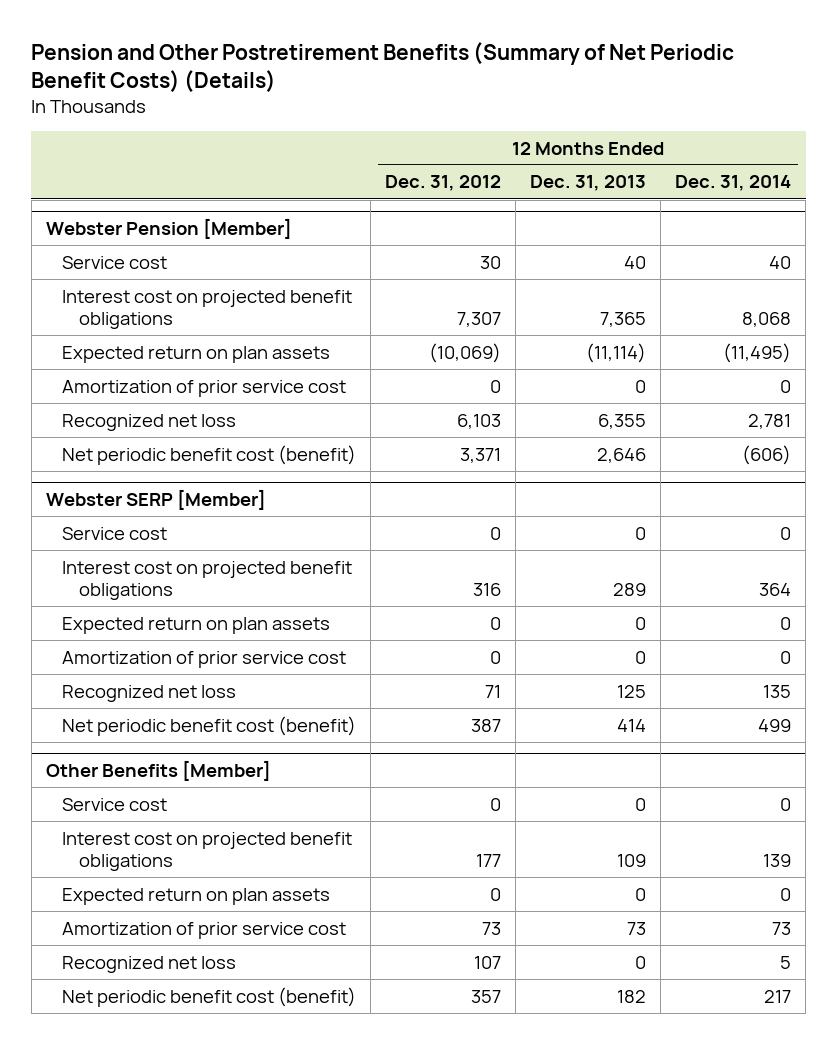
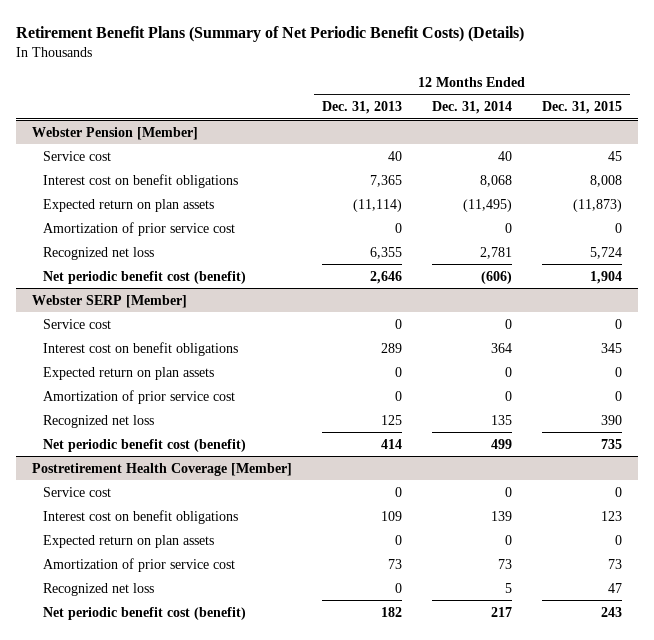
- Pension and Other Postretirement Benefits (Summary of Net Periodic Benefit Costs) (Details)
+ Retirement Benefit Plans (Summary of Net Periodic Benefit Costs) (Details)
- | 12 Months Ended Dec. 31, 2012 | 12 Months Ended Dec. 31, 2013 | 12 Months Ended Dec. 31, 2014
+ | 12 Months Ended Dec. 31, 2013 | 12 Months Ended Dec. 31, 2014 | 12 Months Ended Dec. 31, 2015
@ Webster Pension [Member]
- Interest cost on projected benefit obligations | 7,307 | 7,365 | 8,068
+ Interest cost on benefit obligations | 7,365 | 8,068 | 8,008
@ Webster SERP [Member]
- Interest cost on projected benefit obligations | 316 | 289 | 364
+ Interest cost on benefit obligations | 289 | 364 | 345
- Other Benefits [Member]
+ Postretirement Health Coverage [Member]
- Interest cost on projected benefit obligations | 177 | 109 | 139
+ Interest cost on benefit obligations | 109 | 139 | 123

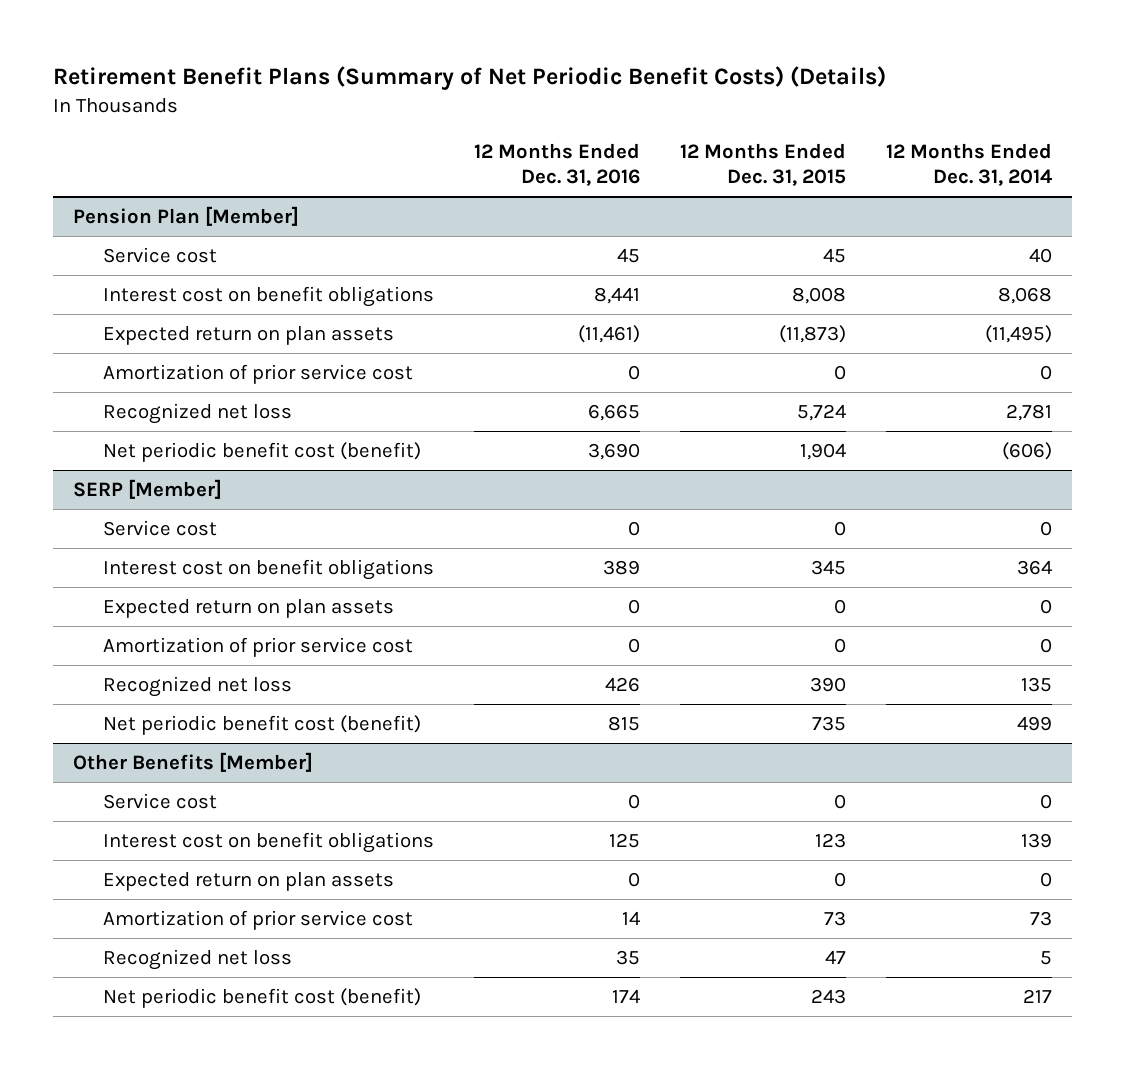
- | 12 Months Ended Dec. 31, 2013 | 12 Months Ended Dec. 31, 2014 | 12 Months Ended Dec. 31, 2015
+ | 12 Months Ended Dec. 31, 2016 | 12 Months Ended Dec. 31, 2015 | 12 Months Ended Dec. 31, 2014
- Webster Pension [Member]
+ Pension Plan [Member]
- Webster SERP [Member]
+ SERP [Member]
- Postretirement Health Coverage [Member]
+ Other Benefits [Member]

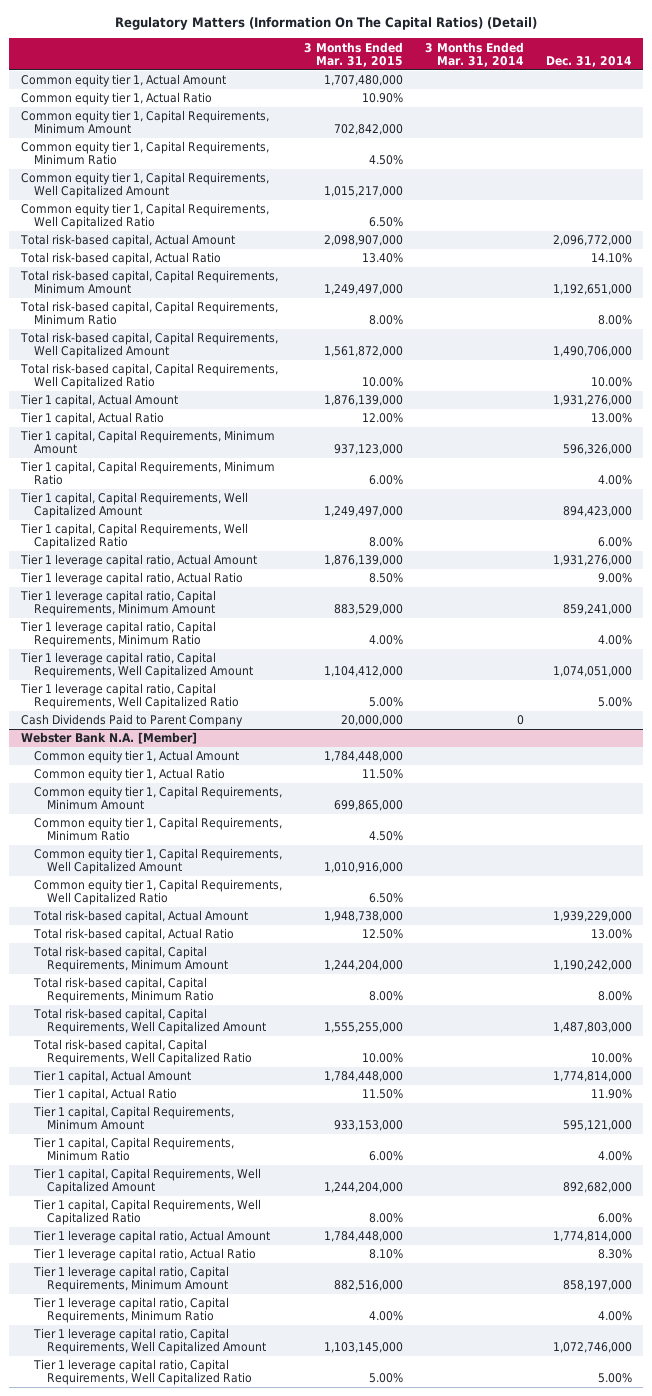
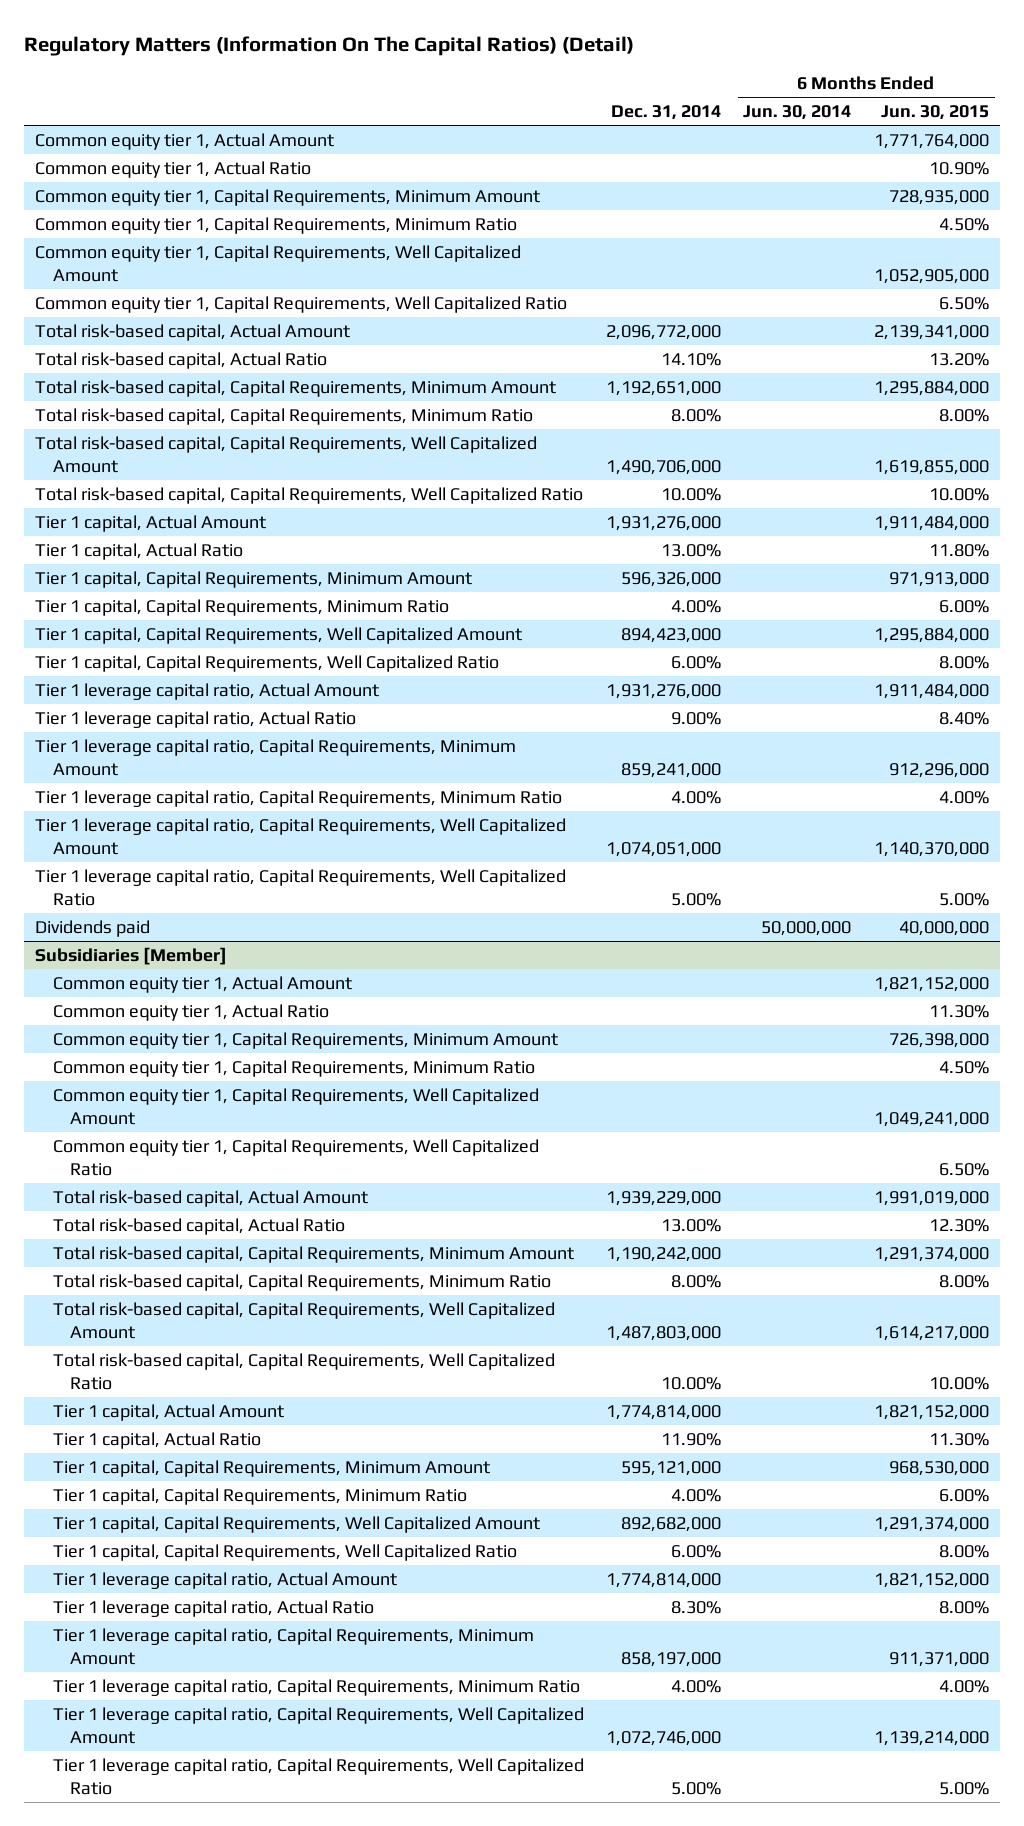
- | 3 Months Ended Mar. 31, 2015 | 3 Months Ended Mar. 31, 2014 | Dec. 31, 2014
+ | Dec. 31, 2014 | 6 Months Ended Jun. 30, 2014 | 6 Months Ended Jun. 30, 2015
- Cash Dividends Paid to Parent Company | 20,000,000 | 0 |
- Webster Bank N.A. [Member]
+ Dividends paid | | 50,000,000 | 40,000,000
+ Subsidiaries [Member]

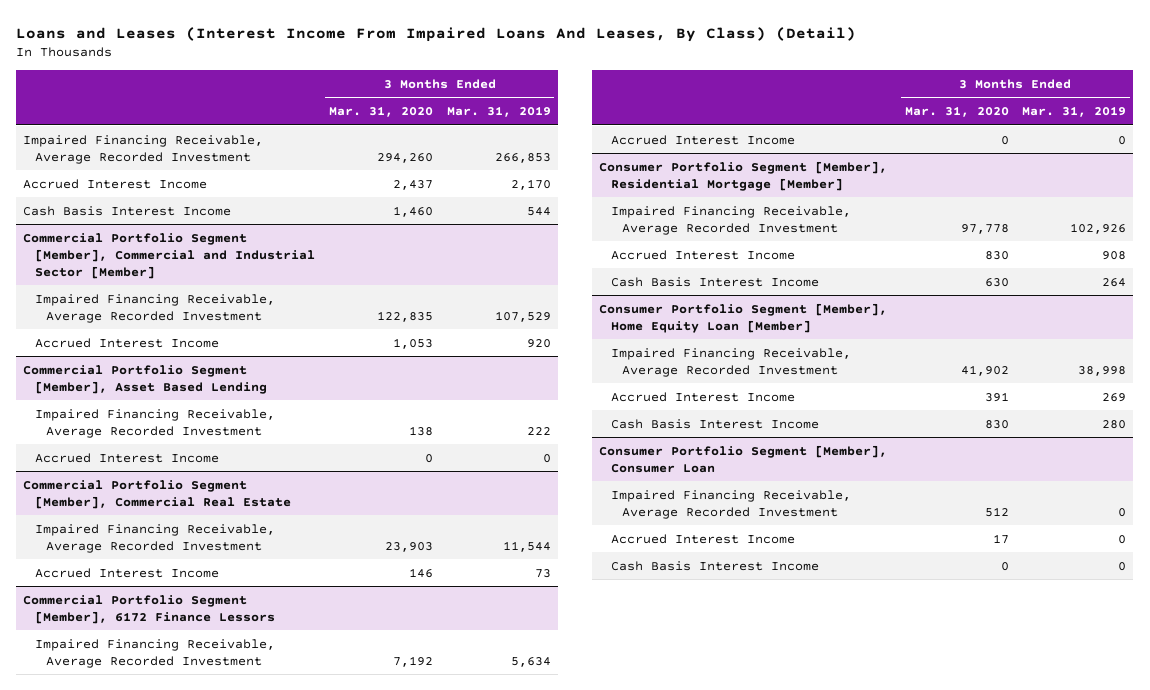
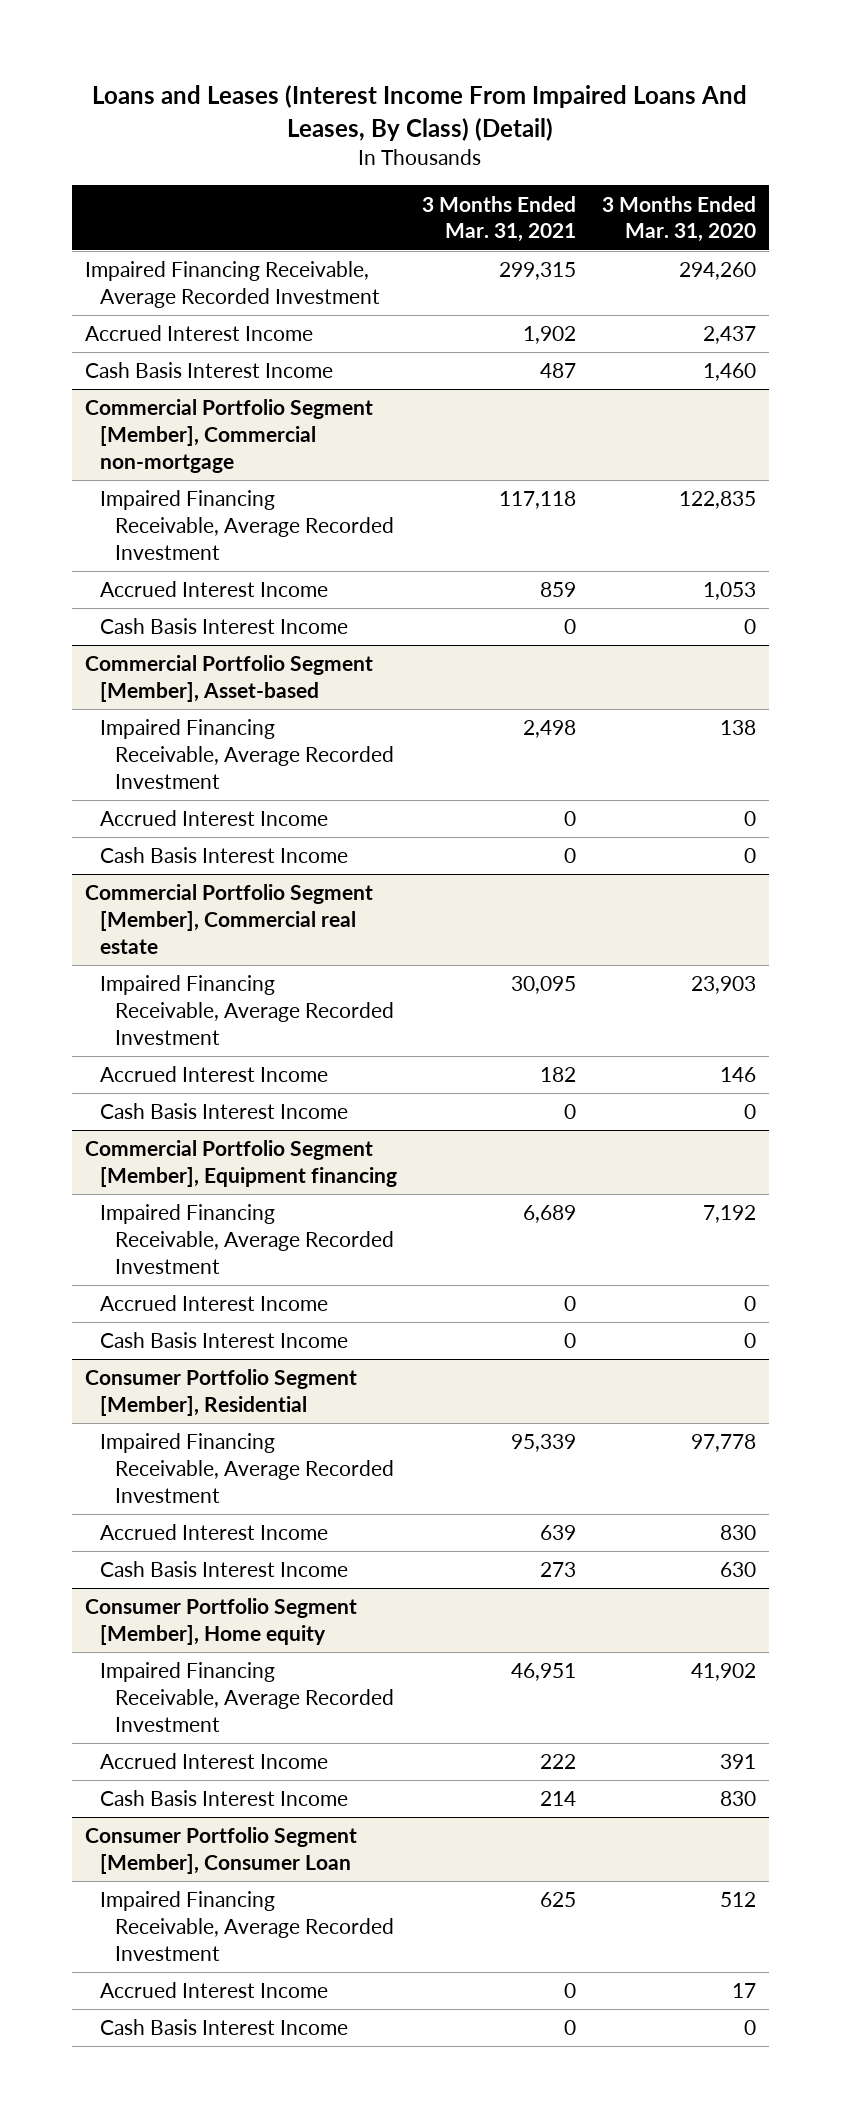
- | 3 Months Ended Mar. 31, 2020 | 3 Months Ended Mar. 31, 2019
+ | 3 Months Ended Mar. 31, 2021 | 3 Months Ended Mar. 31, 2020
- Commercial Portfolio Segment [Member], Commercial and Industrial Sector [Member]
+ Commercial Portfolio Segment [Member], Commercial non-mortgage
- Commercial Portfolio Segment [Member], Asset Based Lending
+ Cash Basis Interest Income | 0 | 0
+ Commercial Portfolio Segment [Member], Asset-based
- Commercial Portfolio Segment [Member], Commercial Real Estate
+ Cash Basis Interest Income | 0 | 0
+ Commercial Portfolio Segment [Member], Commercial real estate
- Commercial Portfolio Segment [Member], 6172 Finance Lessors
+ Cash Basis Interest Income | 0 | 0
+ Commercial Portfolio Segment [Member], Equipment financing
- Consumer Portfolio Segment [Member], Residential Mortgage [Member]
+ Cash Basis Interest Income | 0 | 0
+ Consumer Portfolio Segment [Member], Residential
- Consumer Portfolio Segment [Member], Home Equity Loan [Member]
+ Consumer Portfolio Segment [Member], Home equity

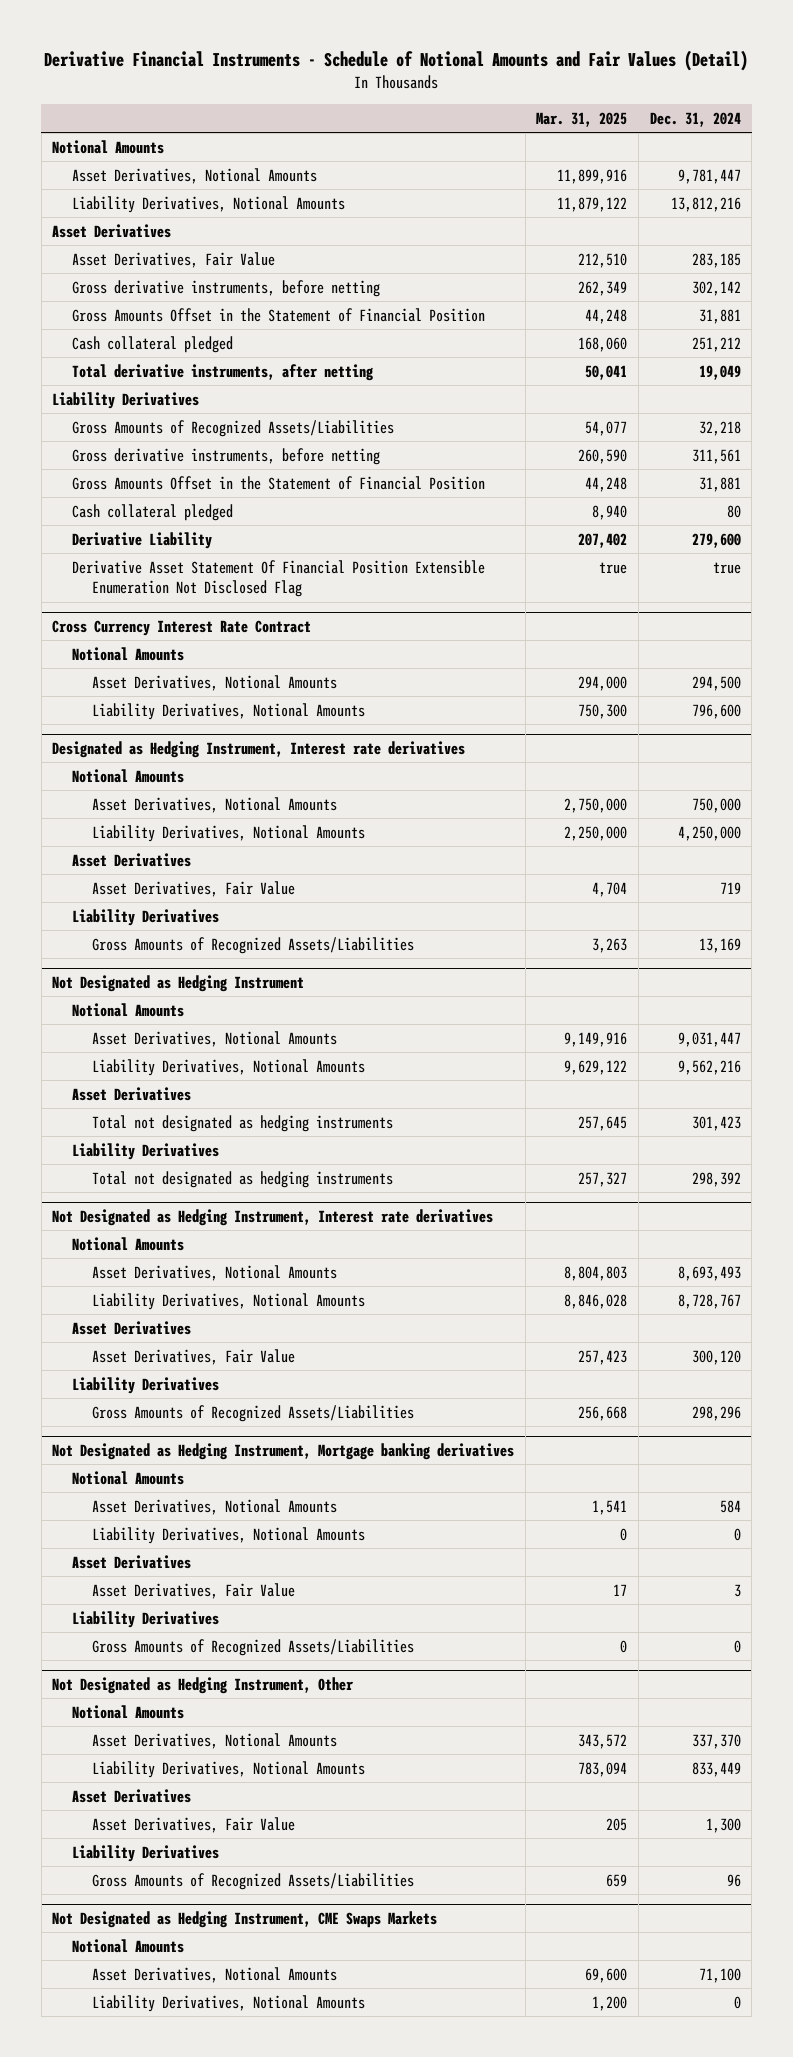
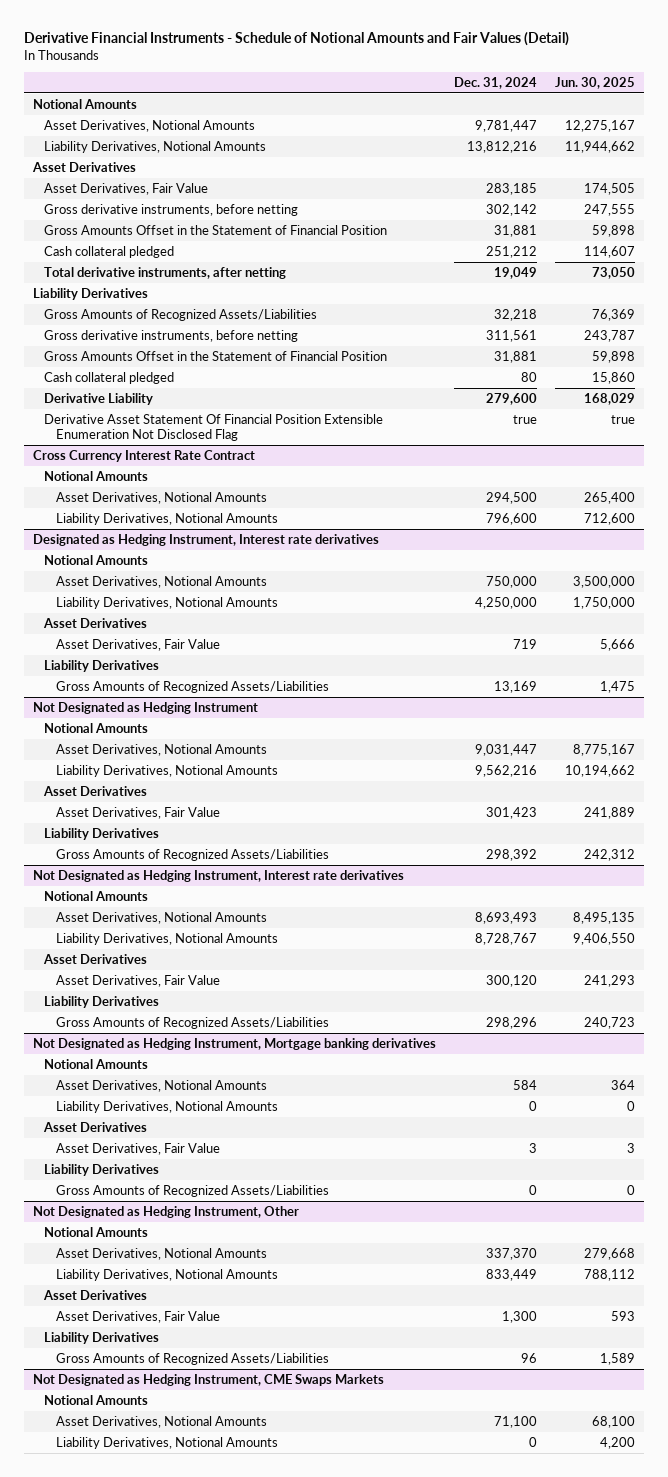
- | Mar. 31, 2025 | Dec. 31, 2024
+ | Dec. 31, 2024 | Jun. 30, 2025
@ Not Designated as Hedging Instrument
- Total not designated as hedging instruments | 257,645 | 301,423
+ Asset Derivatives, Fair Value | 301,423 | 241,889
- Total not designated as hedging instruments | 257,327 | 298,392
+ Gross Amounts of Recognized Assets/Liabilities | 298,392 | 242,312

